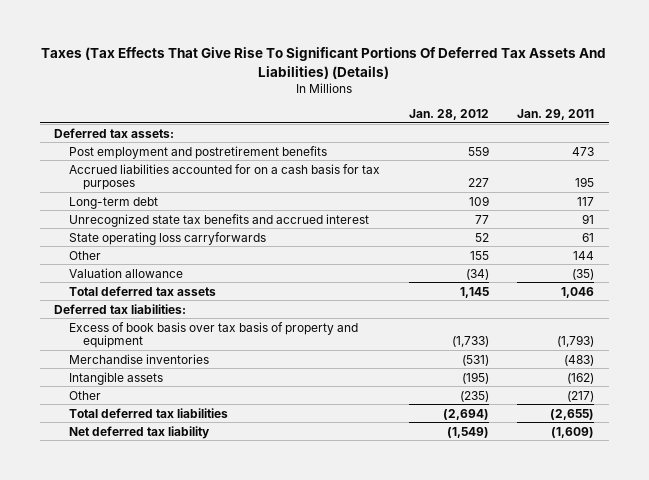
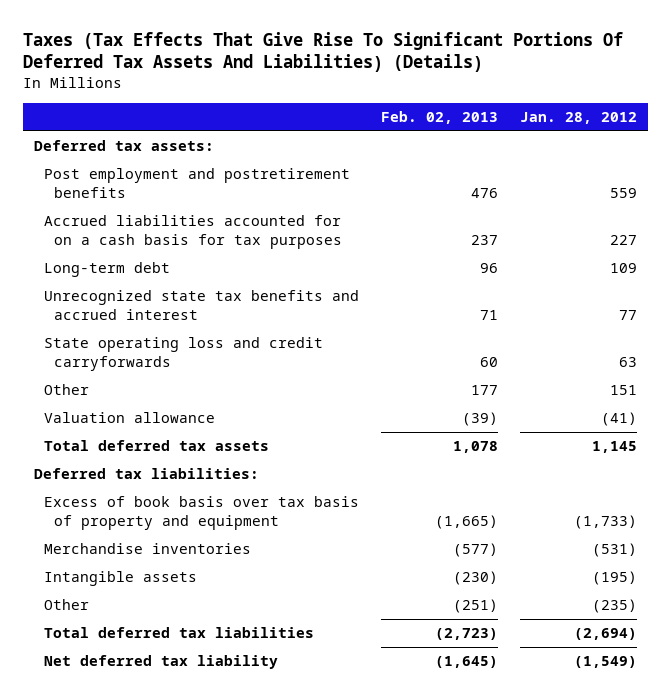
- | Jan. 28, 2012 | Jan. 29, 2011
+ | Feb. 02, 2013 | Jan. 28, 2012
- State operating loss carryforwards | 52 | 61
- Other | 155 | 144
- Valuation allowance | (34) | (35)
+ State operating loss and credit carryforwards | 60 | 63
+ Other | 177 | 151
+ Valuation allowance | (39) | (41)

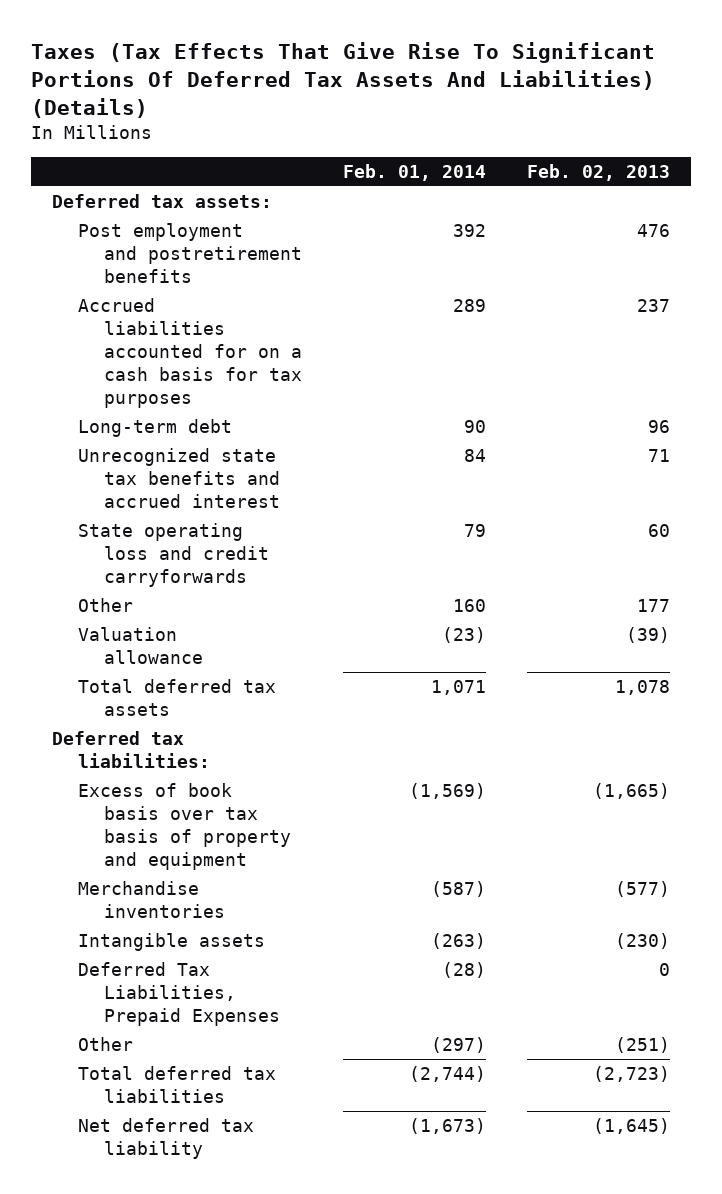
- | Feb. 02, 2013 | Jan. 28, 2012
+ | Feb. 01, 2014 | Feb. 02, 2013
+ Deferred Tax Liabilities, Prepaid Expenses | (28) | 0

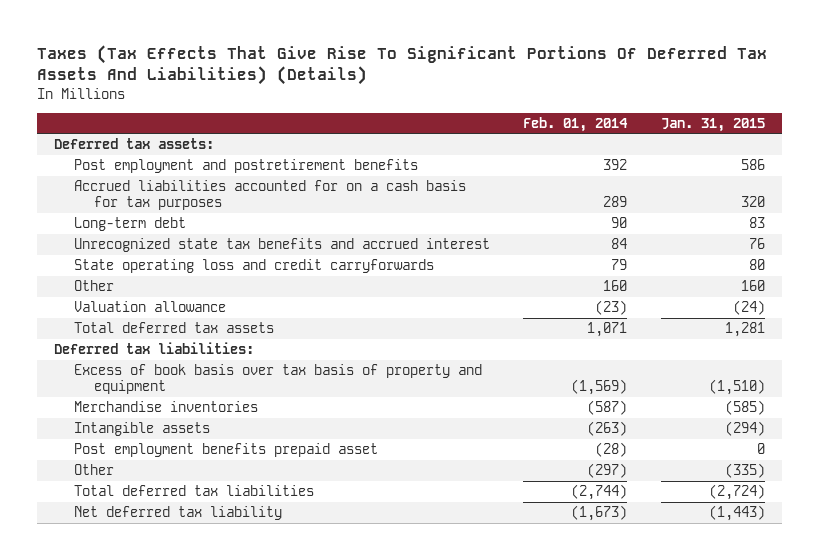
- | Feb. 01, 2014 | Feb. 02, 2013
+ | Feb. 01, 2014 | Jan. 31, 2015
- Deferred Tax Liabilities, Prepaid Expenses | (28) | 0
+ Post employment benefits prepaid asset | (28) | 0

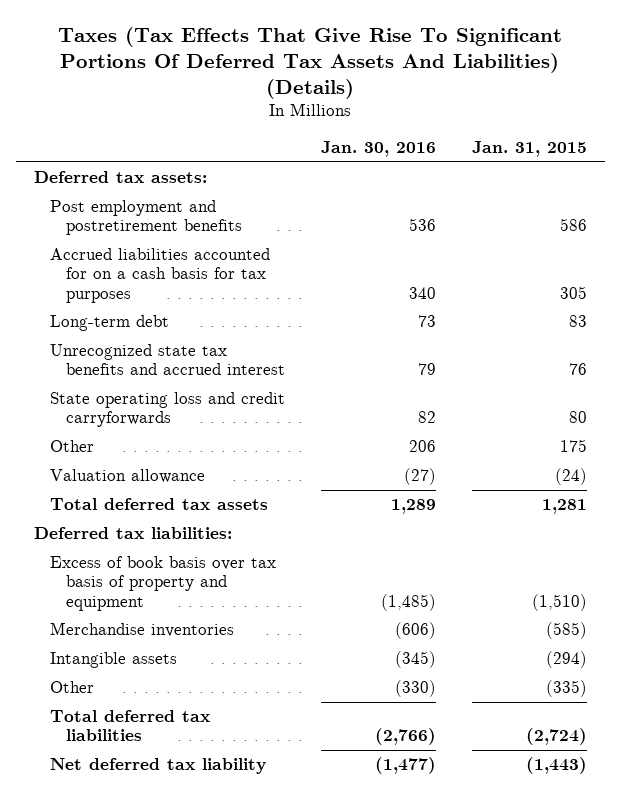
- | Feb. 01, 2014 | Jan. 31, 2015
+ | Jan. 30, 2016 | Jan. 31, 2015
- Accrued liabilities accounted for on a cash basis for tax purposes | 289 | 320
+ Accrued liabilities accounted for on a cash basis for tax purposes | 340 | 305
- Other | 160 | 160
+ Other | 206 | 175
- Post employment benefits prepaid asset | (28) | 0

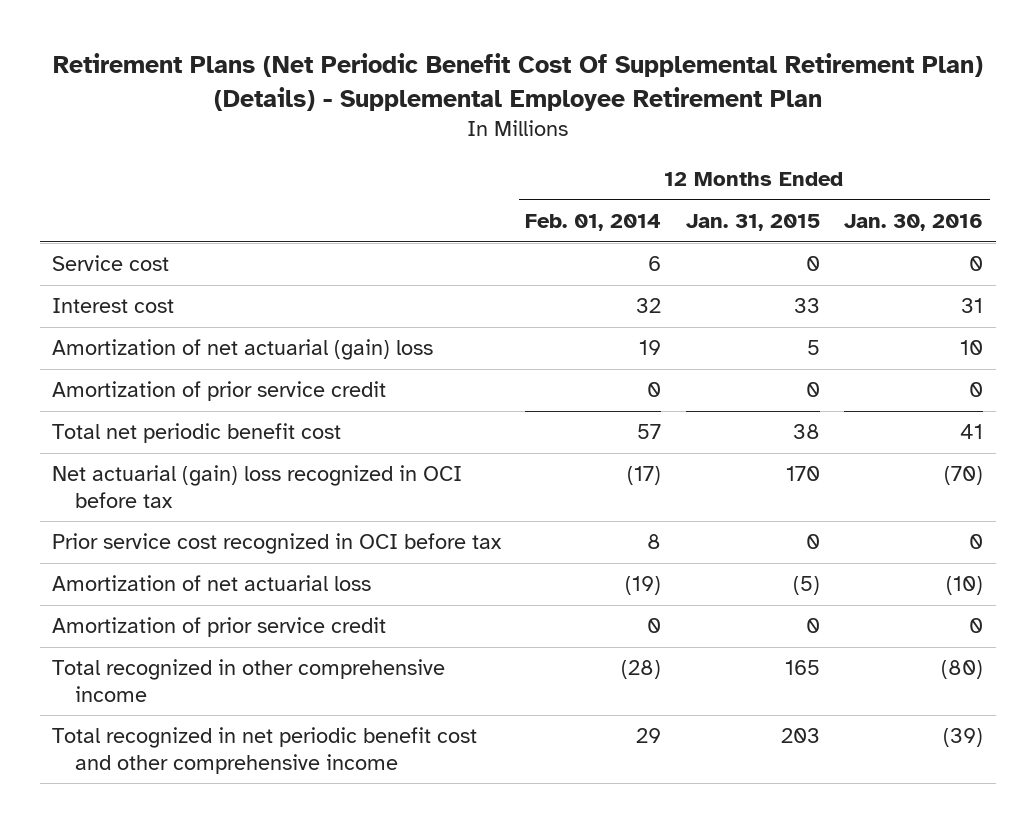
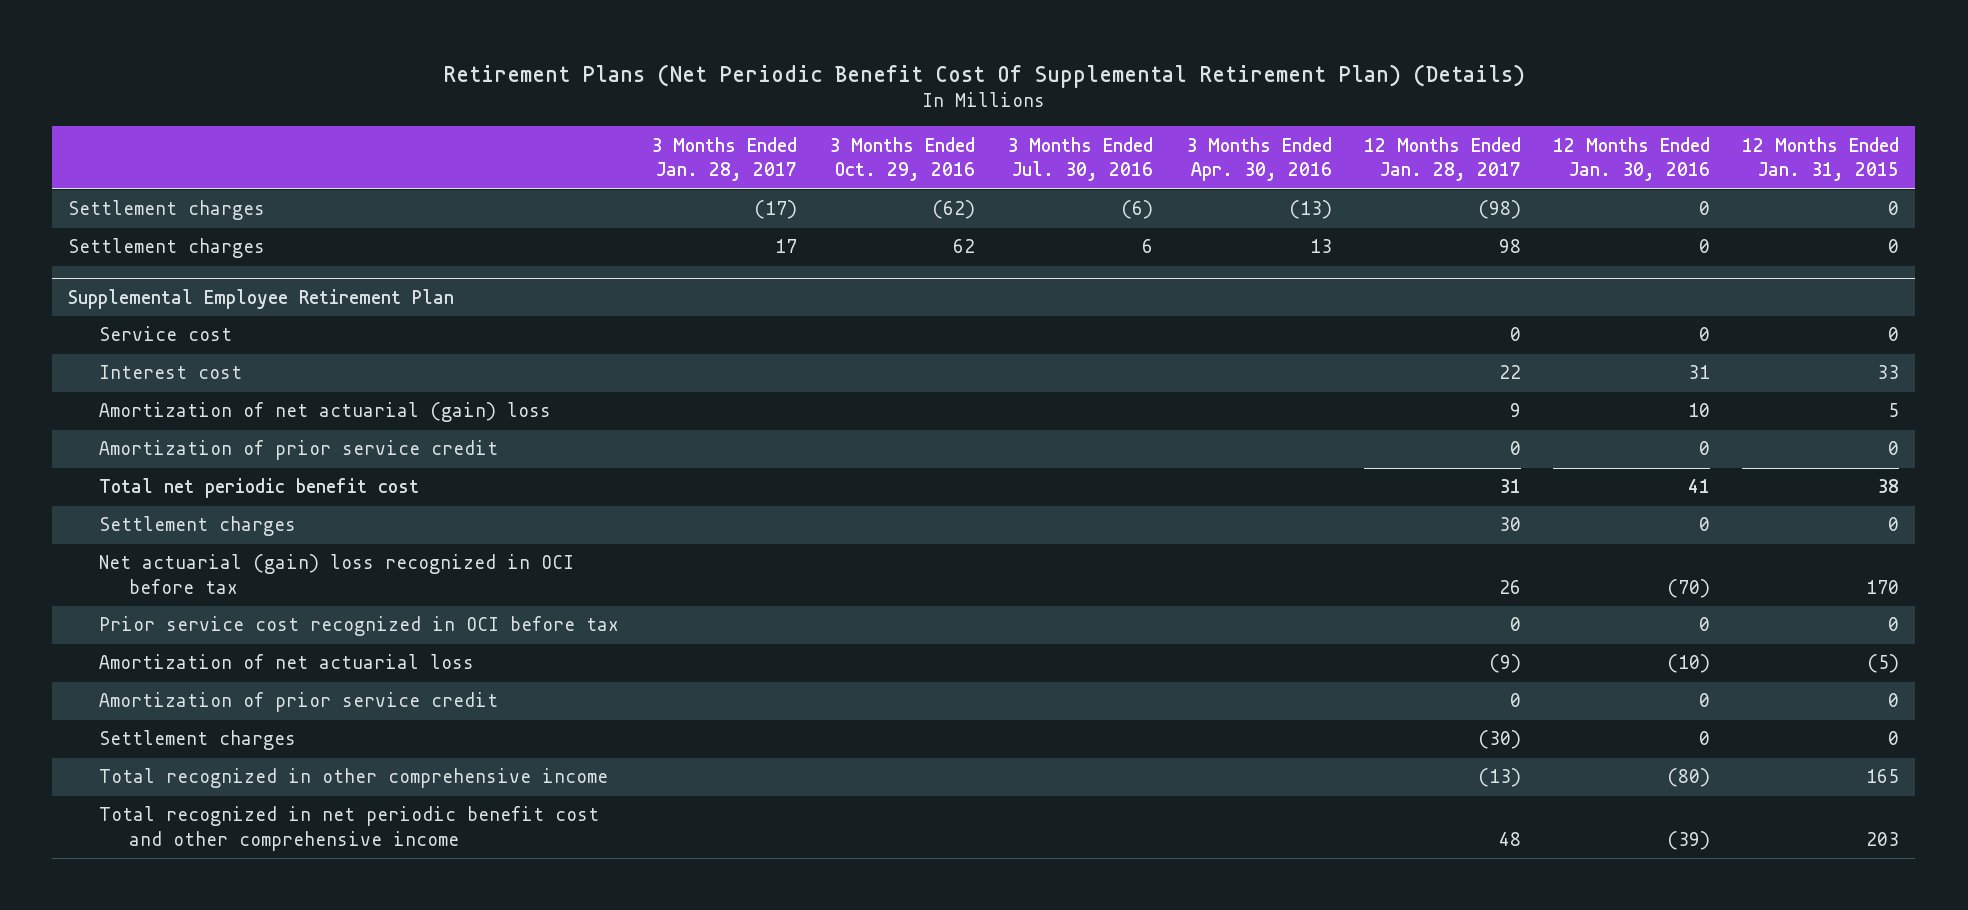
- Retirement Plans (Net Periodic Benefit Cost Of Supplemental Retirement Plan) (Details) - Supplemental Employee Retirement Plan
+ Retirement Plans (Net Periodic Benefit Cost Of Supplemental Retirement Plan) (Details)
- | 12 Months Ended Feb. 01, 2014 | 12 Months Ended Jan. 31, 2015 | 12 Months Ended Jan. 30, 2016
+ | 3 Months Ended Jan. 28, 2017 | 3 Months Ended Oct. 29, 2016 | 3 Months Ended Jul. 30, 2016 | 3 Months Ended Apr. 30, 2016 | 12 Months Ended Jan. 28, 2017 | 12 Months Ended Jan. 30, 2016 | 12 Months Ended Jan. 31, 2015
+ Settlement charges | (17) | (62) | (6) | (13) | (98) | 0 | 0
+ Settlement charges | 17 | 62 | 6 | 13 | 98 | 0 | 0
+ Supplemental Employee Retirement Plan
+ Settlement charges | | | | | 30 | 0 | 0
+ Settlement charges | | | | | (30) | 0 | 0

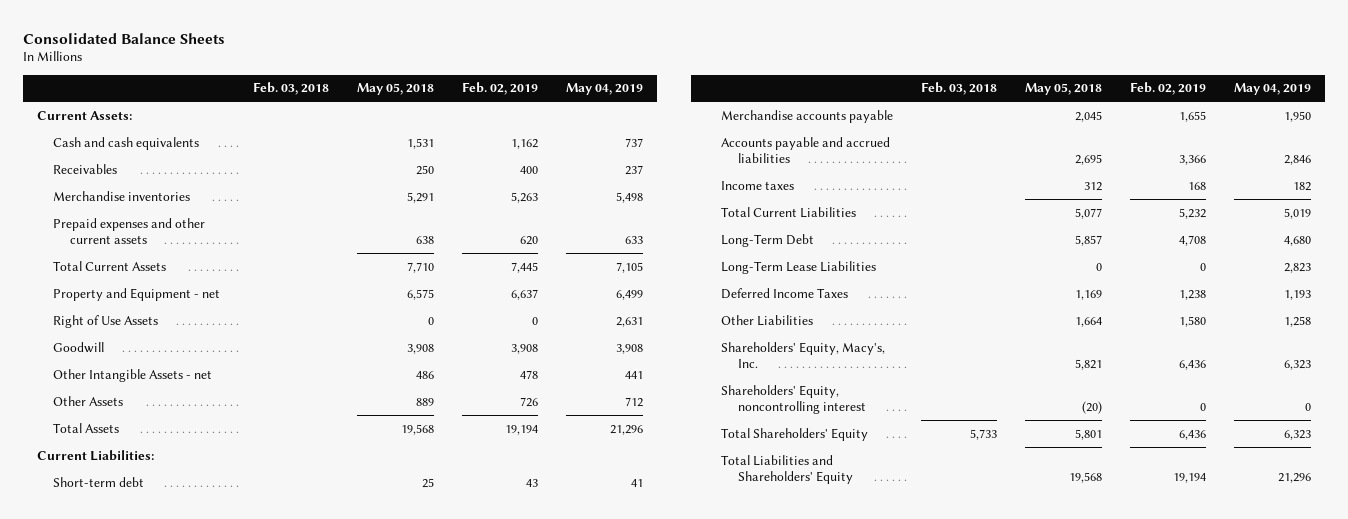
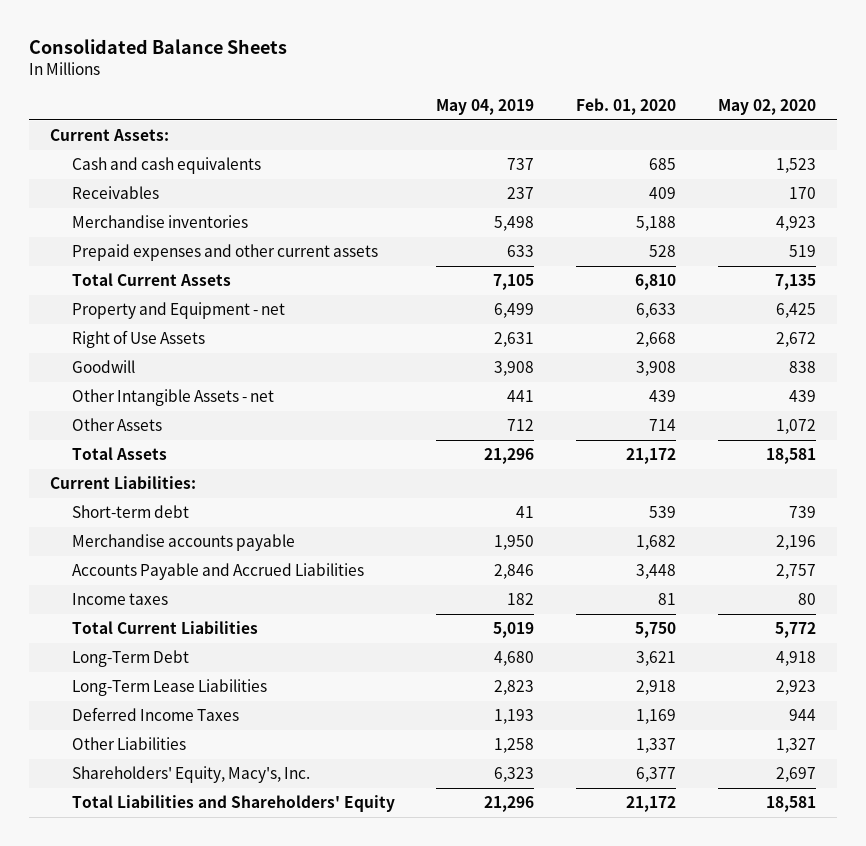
- | Feb. 03, 2018 | May 05, 2018 | Feb. 02, 2019 | May 04, 2019
+ | May 04, 2019 | Feb. 01, 2020 | May 02, 2020
- Accounts payable and accrued liabilities | | 2,695 | 3,366 | 2,846
+ Accounts Payable and Accrued Liabilities | 2,846 | 3,448 | 2,757
- Shareholders' Equity, noncontrolling interest | | (20) | 0 | 0
- Total Shareholders' Equity | 5,733 | 5,801 | 6,436 | 6,323

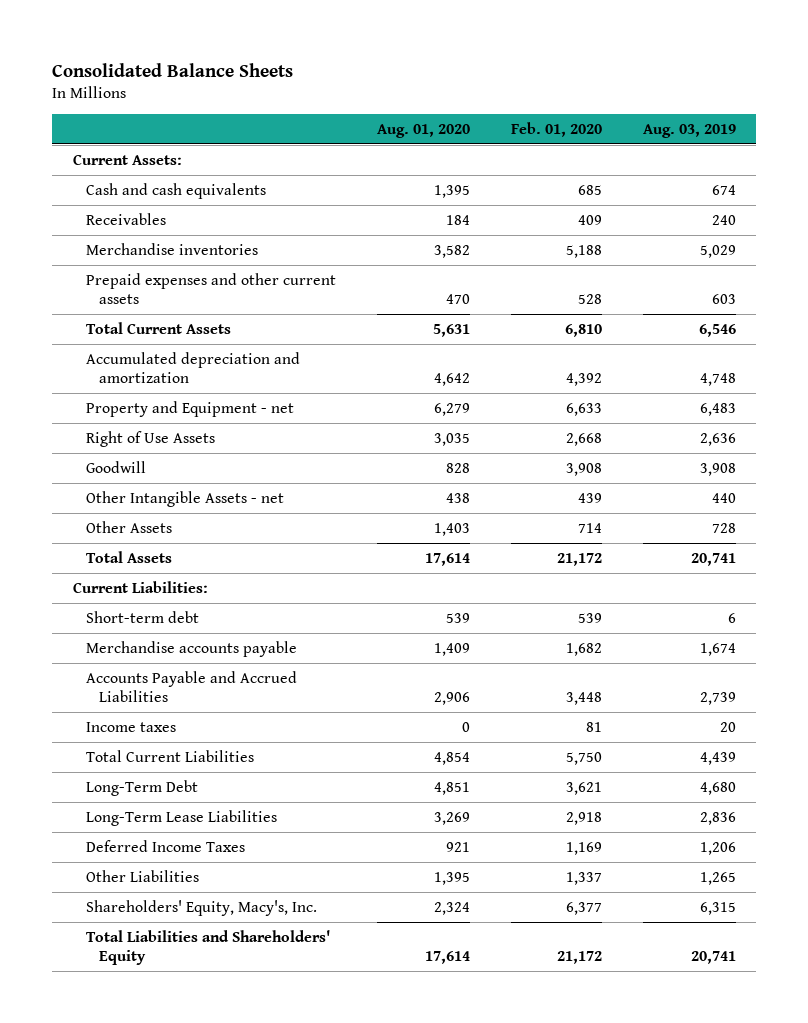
- | May 04, 2019 | Feb. 01, 2020 | May 02, 2020
+ | Aug. 01, 2020 | Feb. 01, 2020 | Aug. 03, 2019
+ Accumulated depreciation and amortization | 4,642 | 4,392 | 4,748

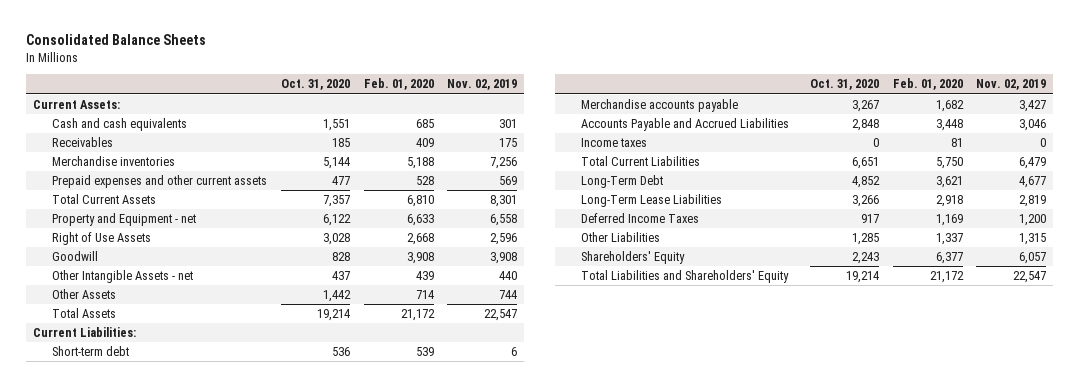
- | Aug. 01, 2020 | Feb. 01, 2020 | Aug. 03, 2019
+ | Oct. 31, 2020 | Feb. 01, 2020 | Nov. 02, 2019
- Accumulated depreciation and amortization | 4,642 | 4,392 | 4,748
- Shareholders' Equity, Macy's, Inc. | 2,324 | 6,377 | 6,315
+ Shareholders' Equity | 2,243 | 6,377 | 6,057

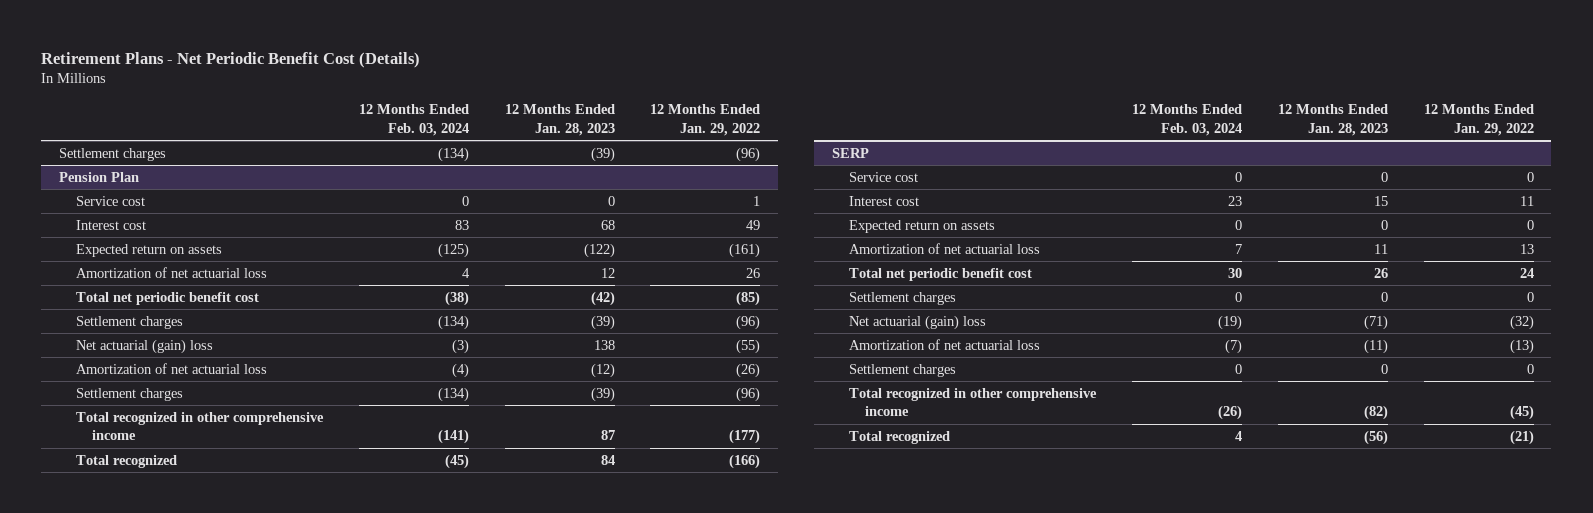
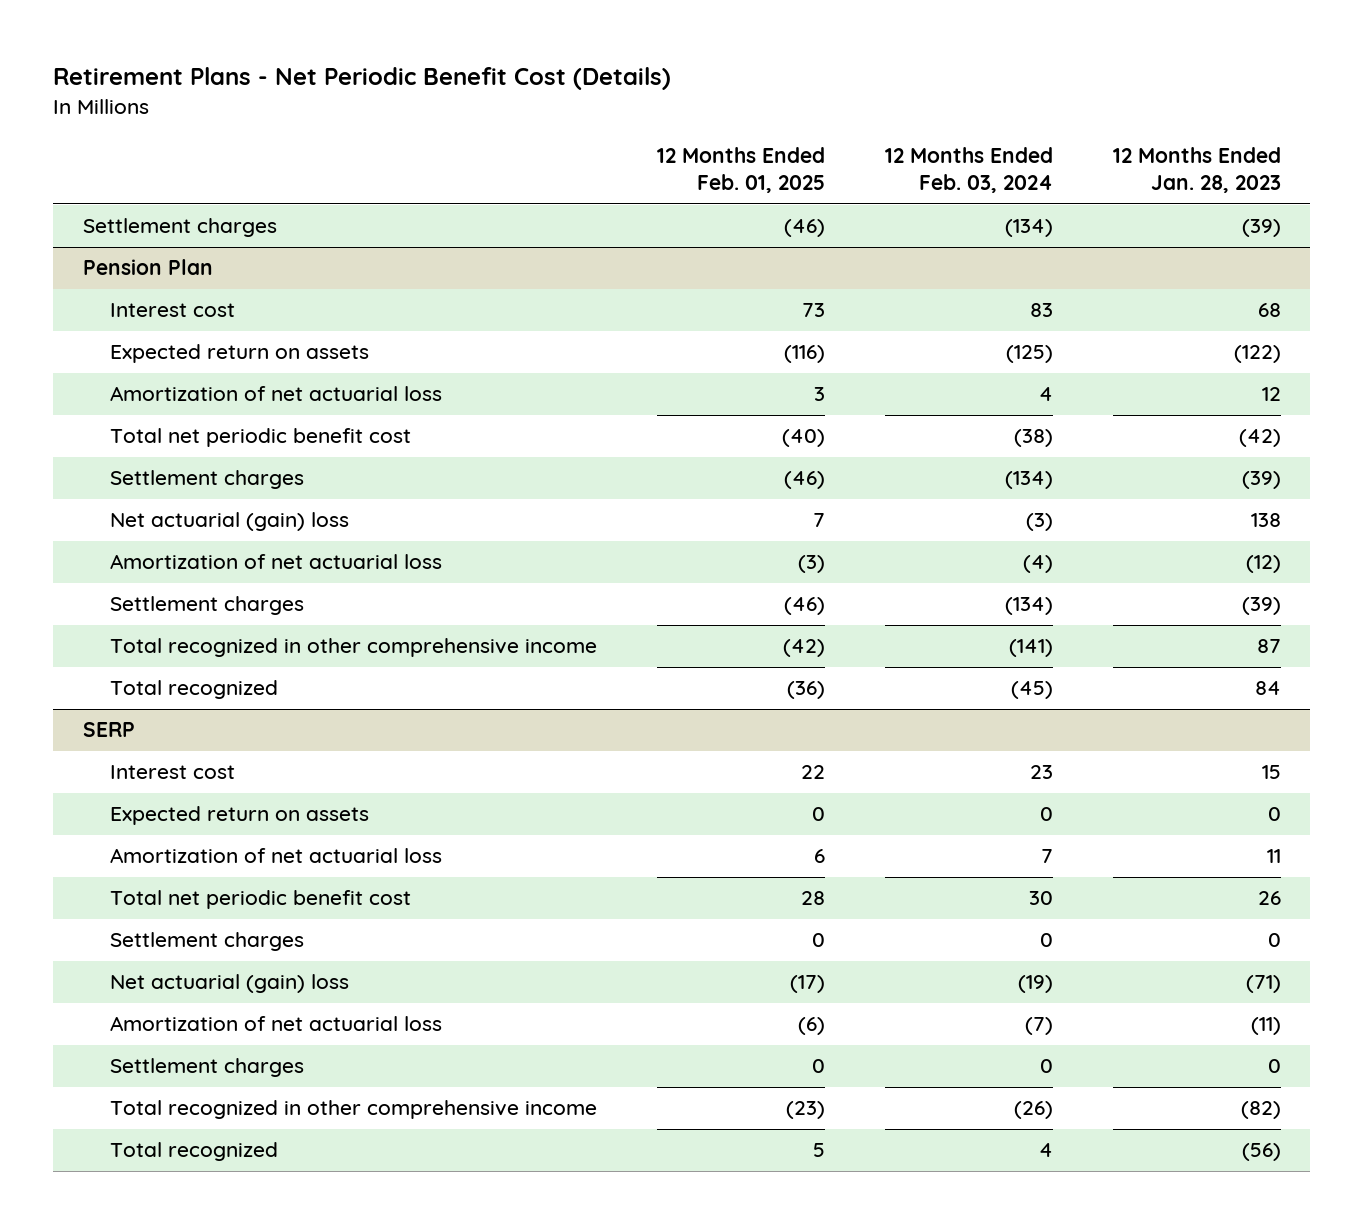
- | 12 Months Ended Feb. 03, 2024 | 12 Months Ended Jan. 28, 2023 | 12 Months Ended Jan. 29, 2022
+ | 12 Months Ended Feb. 01, 2025 | 12 Months Ended Feb. 03, 2024 | 12 Months Ended Jan. 28, 2023
@ Pension Plan
- Service cost | 0 | 0 | 1
@ SERP
- Service cost | 0 | 0 | 0

